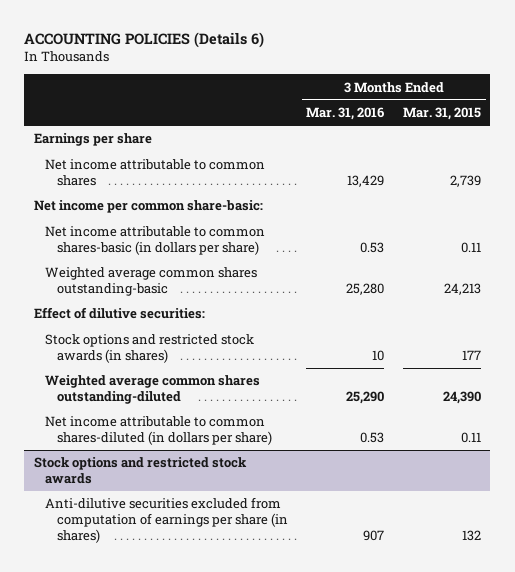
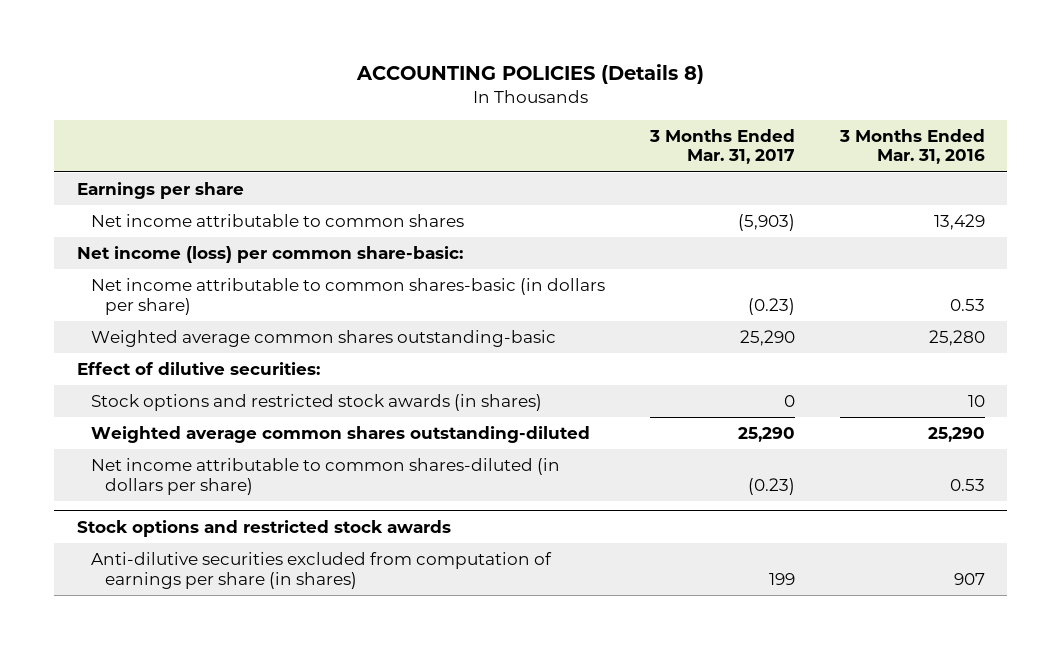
- ACCOUNTING POLICIES (Details 6)
+ ACCOUNTING POLICIES (Details 8)
- | 3 Months Ended Mar. 31, 2016 | 3 Months Ended Mar. 31, 2015
+ | 3 Months Ended Mar. 31, 2017 | 3 Months Ended Mar. 31, 2016
- Net income per common share-basic:
+ Net income (loss) per common share-basic:

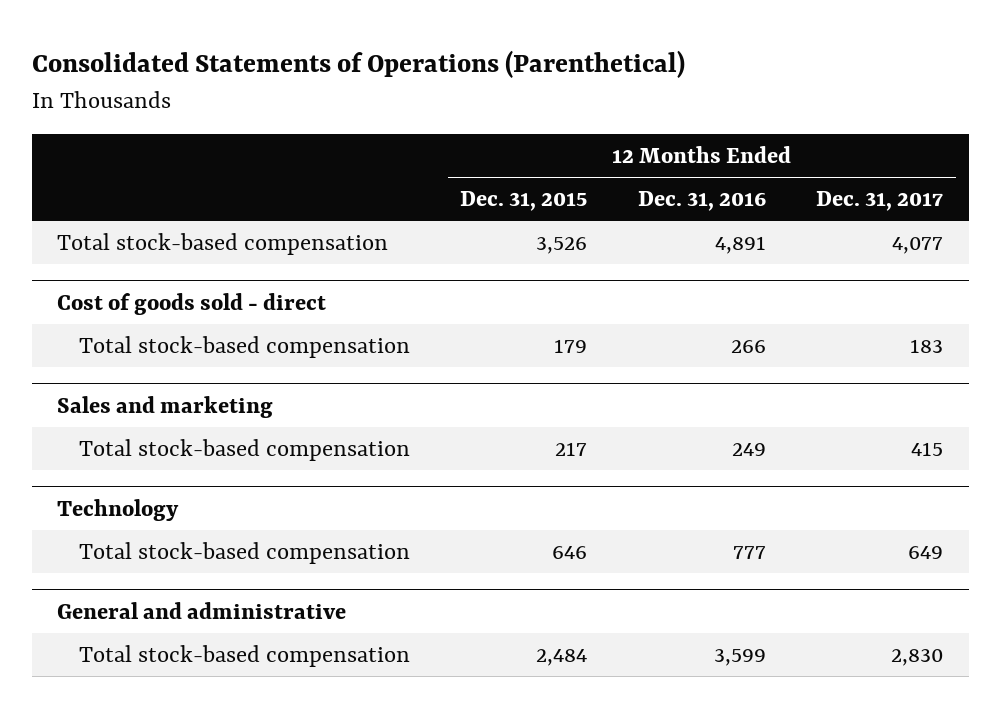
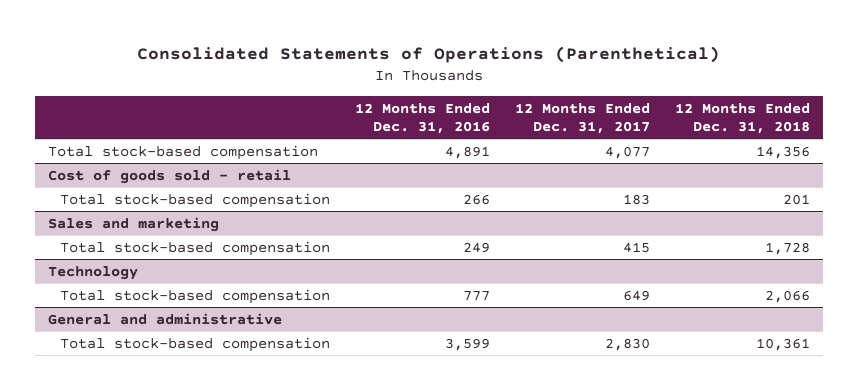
- | 12 Months Ended Dec. 31, 2015 | 12 Months Ended Dec. 31, 2016 | 12 Months Ended Dec. 31, 2017
+ | 12 Months Ended Dec. 31, 2016 | 12 Months Ended Dec. 31, 2017 | 12 Months Ended Dec. 31, 2018
- Cost of goods sold - direct
+ Cost of goods sold - retail

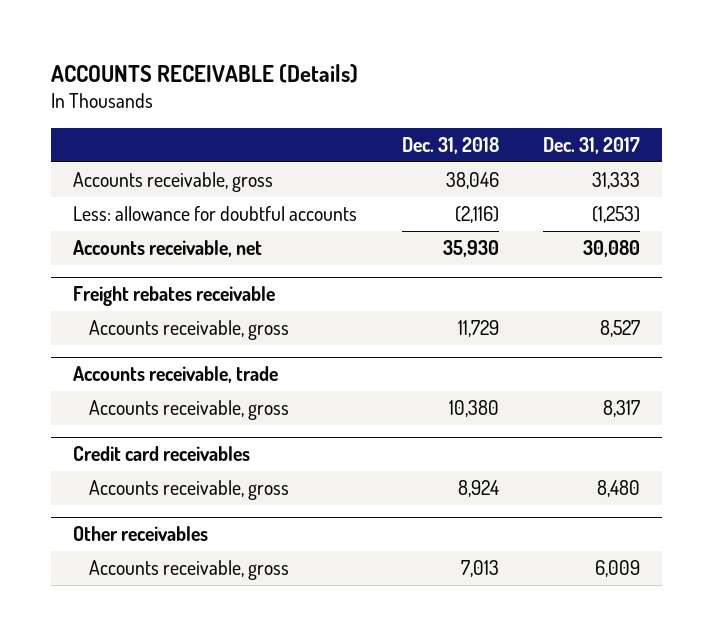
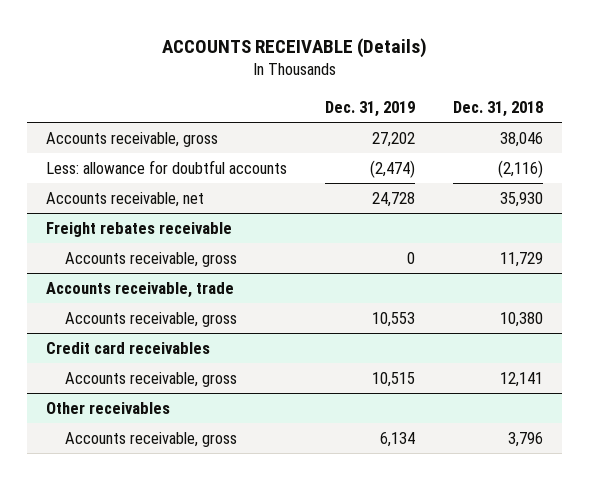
- | Dec. 31, 2018 | Dec. 31, 2017
+ | Dec. 31, 2019 | Dec. 31, 2018
@ Credit card receivables
- Accounts receivable, gross | 8,924 | 8,480
+ Accounts receivable, gross | 10,515 | 12,141
@ Other receivables
- Accounts receivable, gross | 7,013 | 6,009
+ Accounts receivable, gross | 6,134 | 3,796

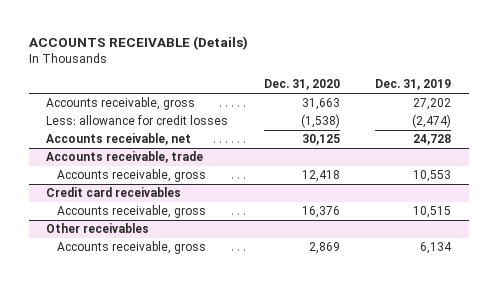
- | Dec. 31, 2019 | Dec. 31, 2018
+ | Dec. 31, 2020 | Dec. 31, 2019
- Less: allowance for doubtful accounts | (2,474) | (2,116)
+ Less: allowance for credit losses | (1,538) | (2,474)
- Freight rebates receivable
- Accounts receivable, gross | 0 | 11,729

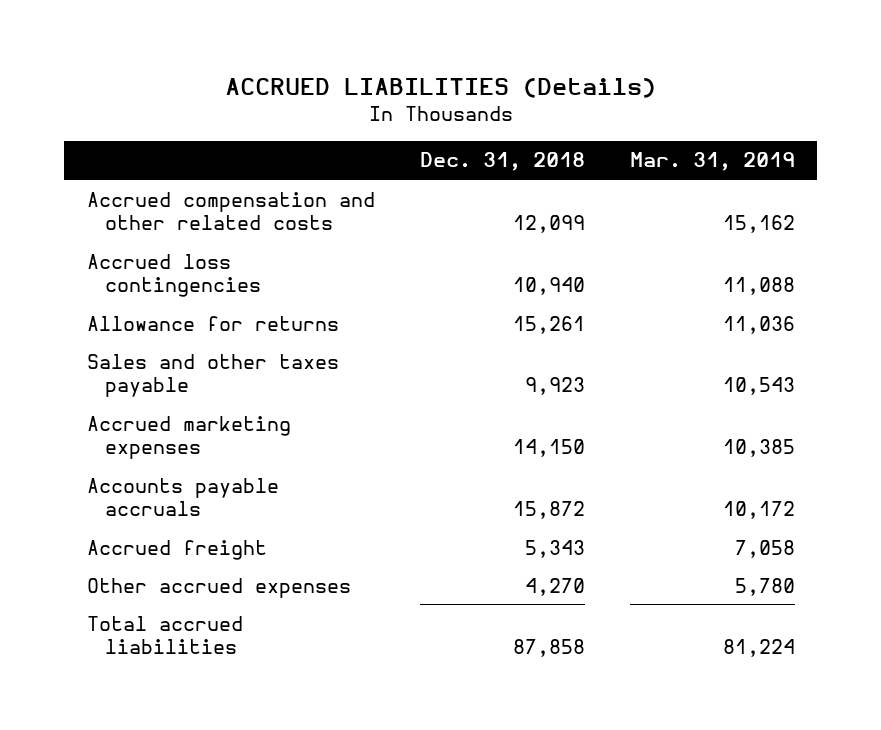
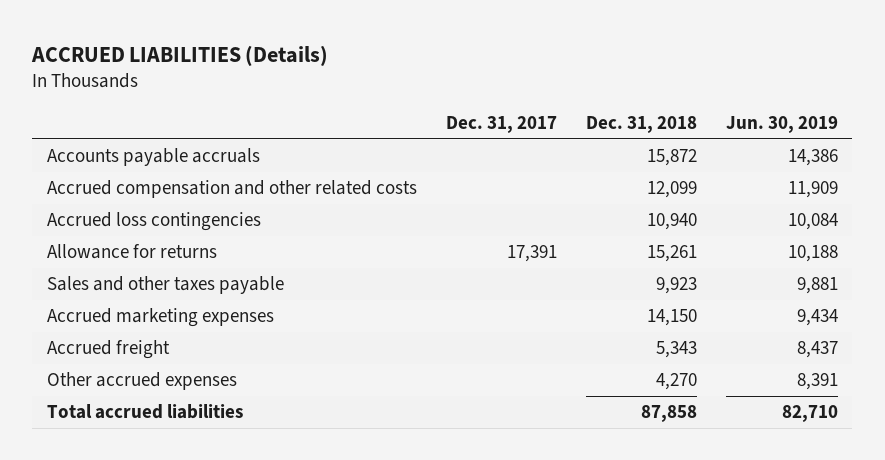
- | Dec. 31, 2018 | Mar. 31, 2019
+ | Dec. 31, 2017 | Dec. 31, 2018 | Jun. 30, 2019
moved up: Accounts payable accruals | | 15,872 | 14,386

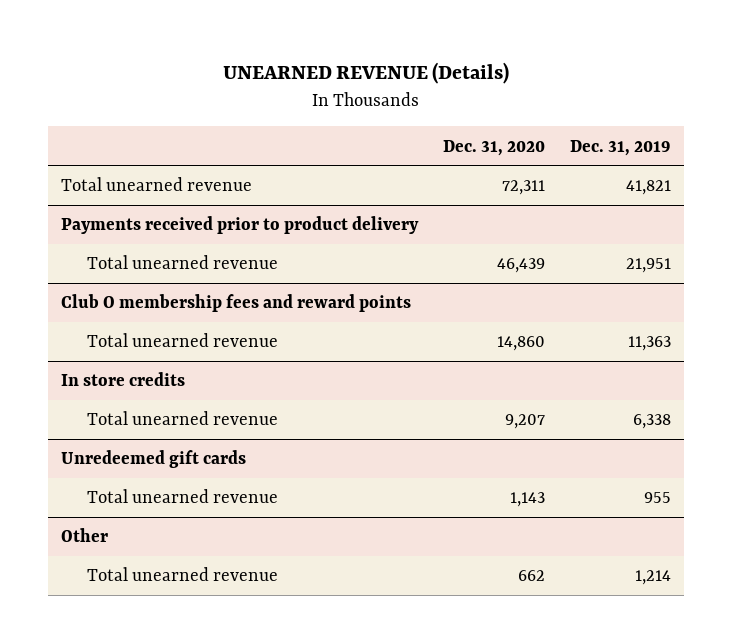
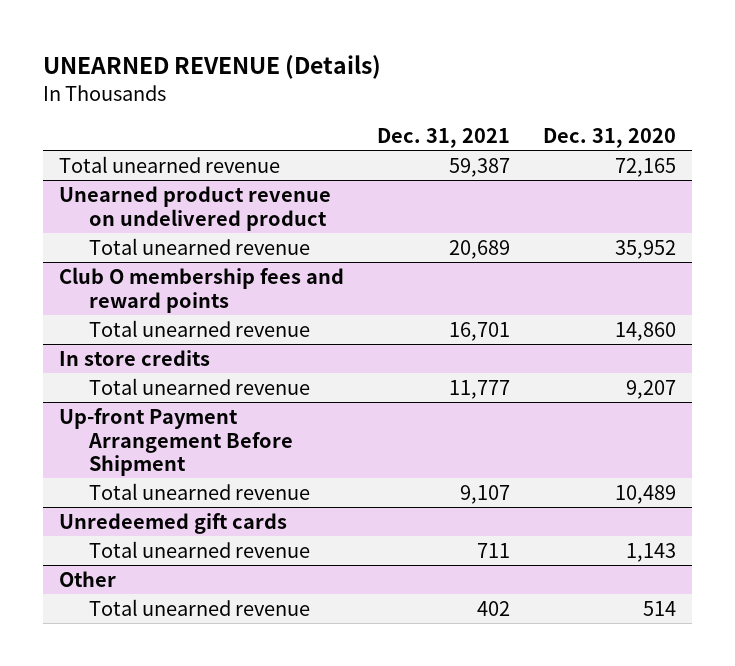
- | Dec. 31, 2020 | Dec. 31, 2019
+ | Dec. 31, 2021 | Dec. 31, 2020
- Total unearned revenue | 72,311 | 41,821
- Payments received prior to product delivery
- Total unearned revenue | 46,439 | 21,951
+ Total unearned revenue | 59,387 | 72,165
+ Unearned product revenue on undelivered product
+ Total unearned revenue | 20,689 | 35,952
+ Up-front Payment Arrangement Before Shipment
+ Total unearned revenue | 9,107 | 10,489
@ Other
- Total unearned revenue | 662 | 1,214
+ Total unearned revenue | 402 | 514

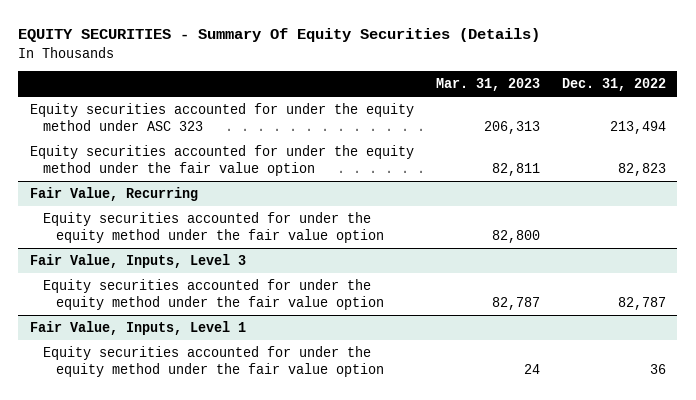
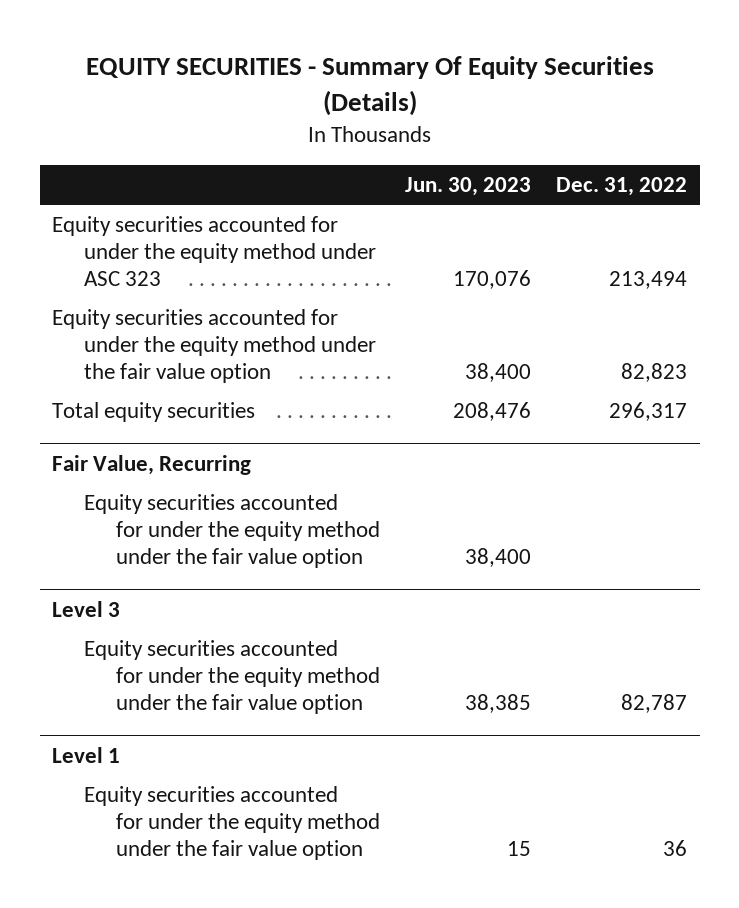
- | Mar. 31, 2023 | Dec. 31, 2022
+ | Jun. 30, 2023 | Dec. 31, 2022
+ Total equity securities | 208,476 | 296,317
- Fair Value, Inputs, Level 3
+ Level 3
- Fair Value, Inputs, Level 1
+ Level 1

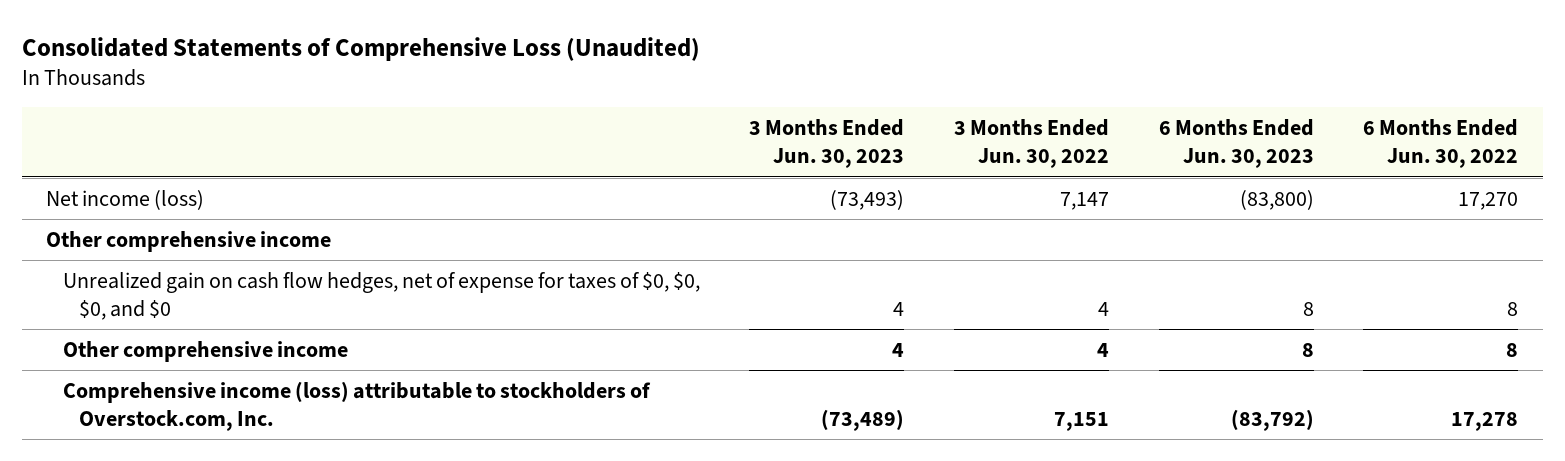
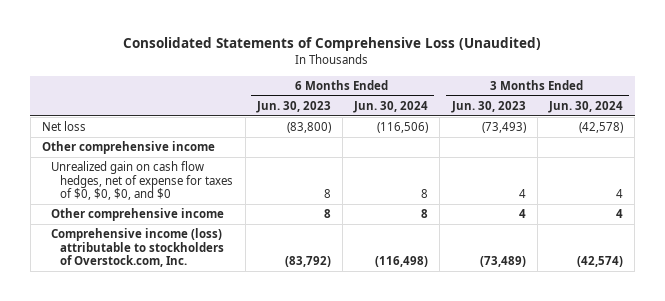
- | 3 Months Ended Jun. 30, 2023 | 3 Months Ended Jun. 30, 2022 | 6 Months Ended Jun. 30, 2023 | 6 Months Ended Jun. 30, 2022
+ | 6 Months Ended Jun. 30, 2023 | 6 Months Ended Jun. 30, 2024 | 3 Months Ended Jun. 30, 2023 | 3 Months Ended Jun. 30, 2024
- Net income (loss) | (73,493) | 7,147 | (83,800) | 17,270
+ Net loss | (83,800) | (116,506) | (73,493) | (42,578)

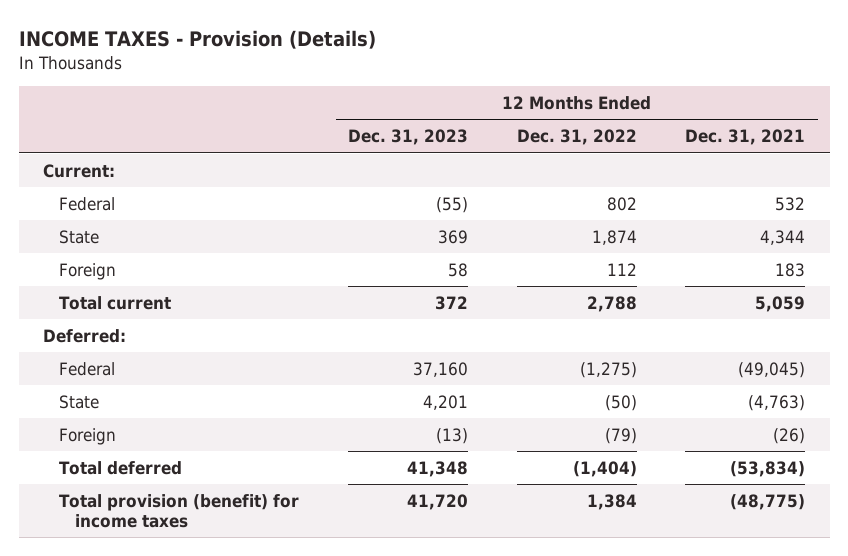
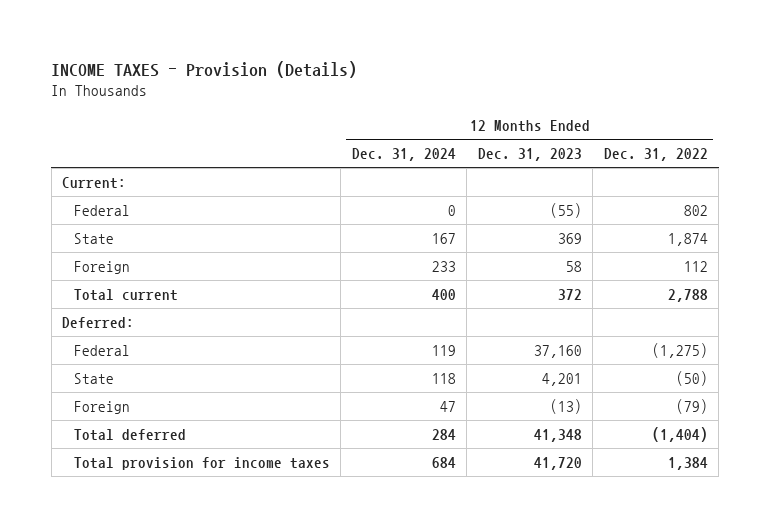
- | 12 Months Ended Dec. 31, 2023 | 12 Months Ended Dec. 31, 2022 | 12 Months Ended Dec. 31, 2021
+ | 12 Months Ended Dec. 31, 2024 | 12 Months Ended Dec. 31, 2023 | 12 Months Ended Dec. 31, 2022
- Total provision (benefit) for income taxes | 41,720 | 1,384 | (48,775)
+ Total provision for income taxes | 684 | 41,720 | 1,384

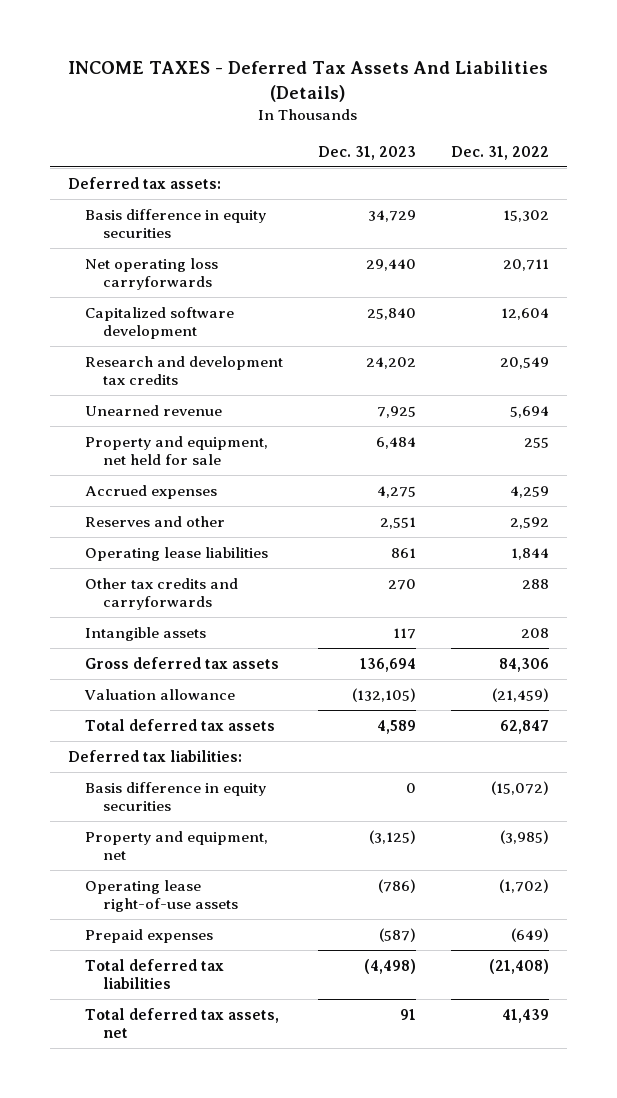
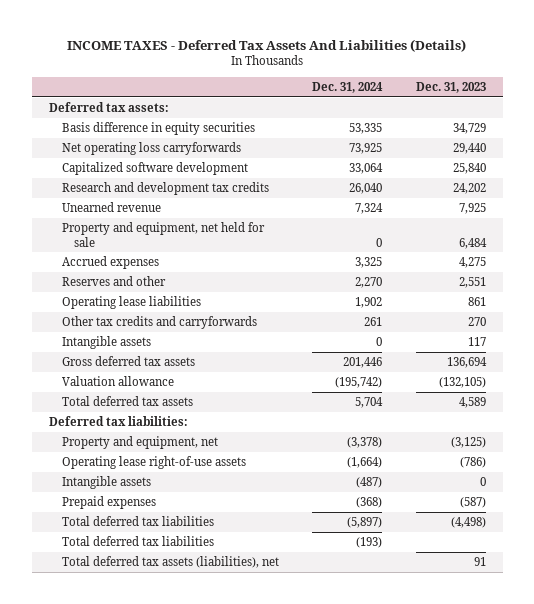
- | Dec. 31, 2023 | Dec. 31, 2022
+ | Dec. 31, 2024 | Dec. 31, 2023
- Basis difference in equity securities | 0 | (15,072)
+ Intangible assets | (487) | 0
- Total deferred tax assets, net | 91 | 41,439
+ Total deferred tax liabilities | (193) |
+ Total deferred tax assets (liabilities), net | | 91

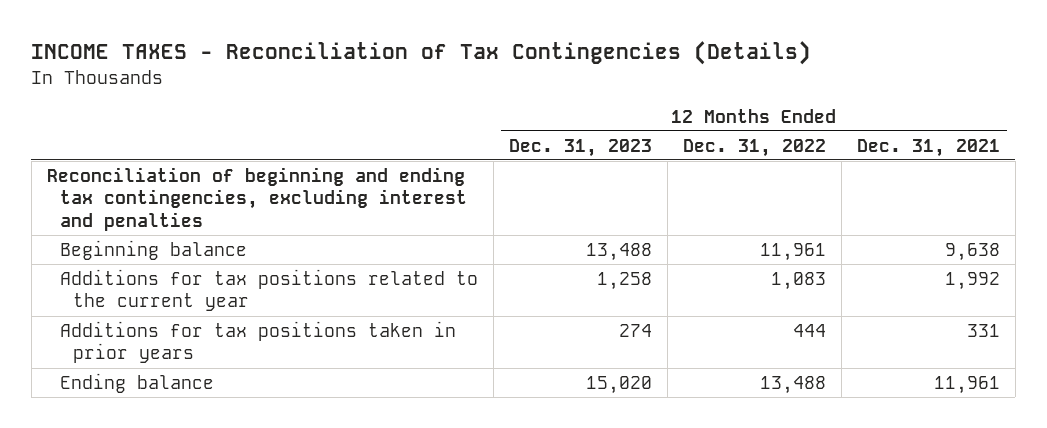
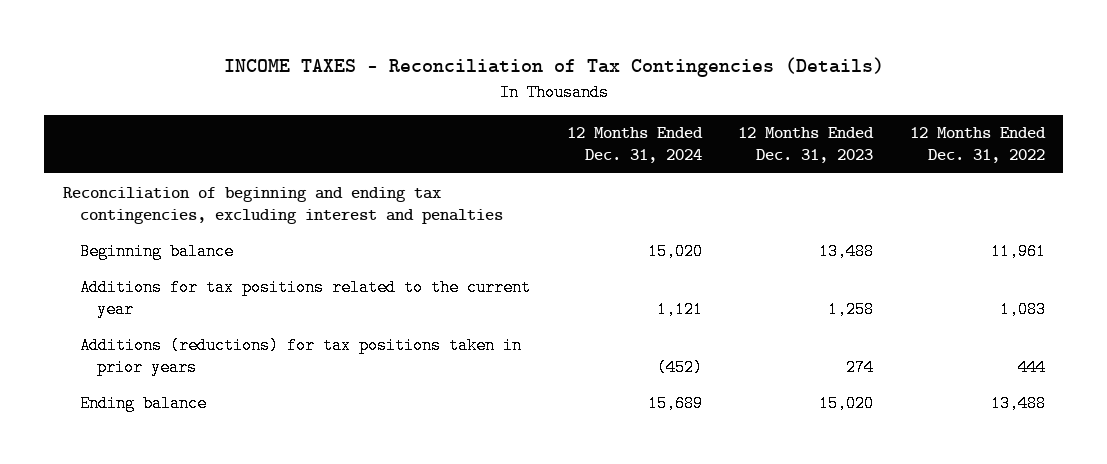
- | 12 Months Ended Dec. 31, 2023 | 12 Months Ended Dec. 31, 2022 | 12 Months Ended Dec. 31, 2021
+ | 12 Months Ended Dec. 31, 2024 | 12 Months Ended Dec. 31, 2023 | 12 Months Ended Dec. 31, 2022
- Additions for tax positions taken in prior years | 274 | 444 | 331
+ Additions (reductions) for tax positions taken in prior years | (452) | 274 | 444

